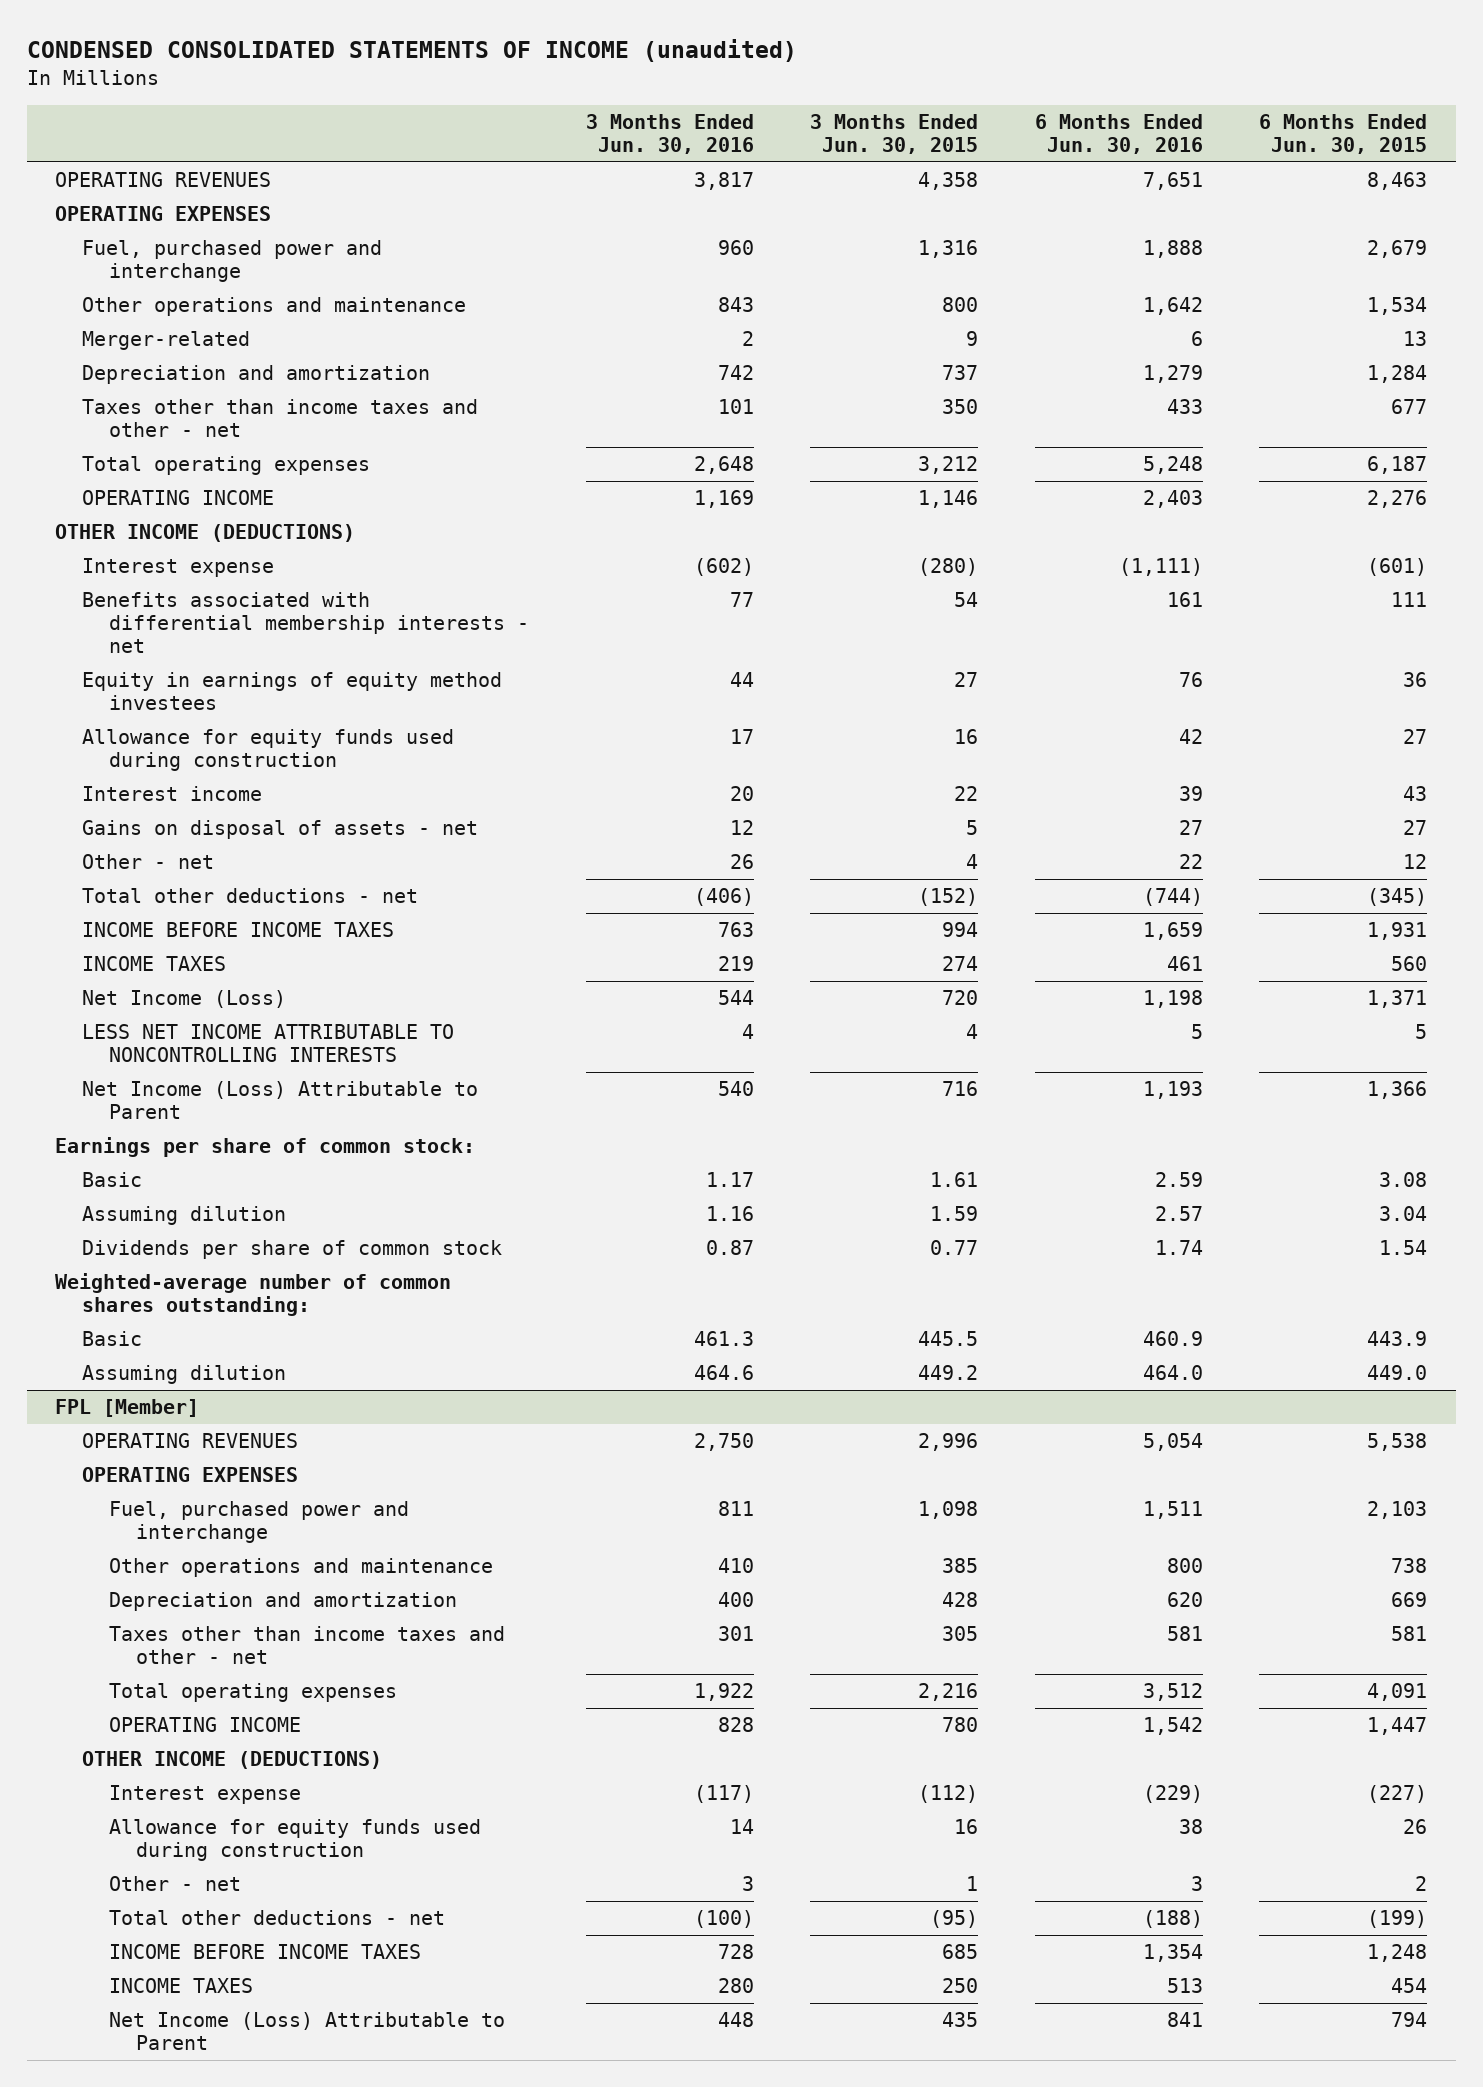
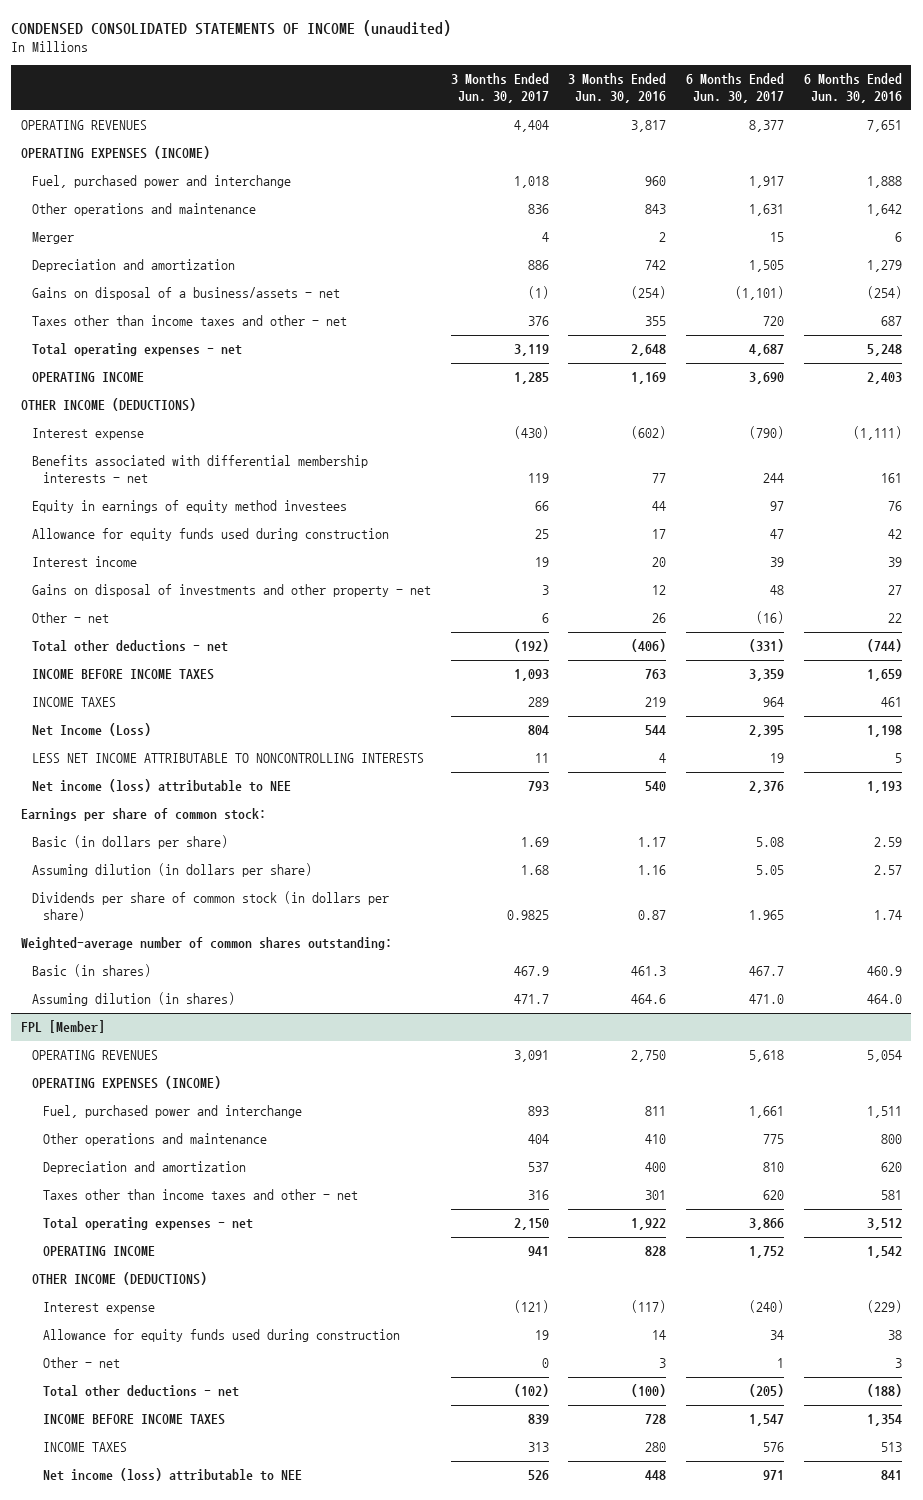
- | 3 Months Ended Jun. 30, 2016 | 3 Months Ended Jun. 30, 2015 | 6 Months Ended Jun. 30, 2016 | 6 Months Ended Jun. 30, 2015
+ | 3 Months Ended Jun. 30, 2017 | 3 Months Ended Jun. 30, 2016 | 6 Months Ended Jun. 30, 2017 | 6 Months Ended Jun. 30, 2016
- OPERATING EXPENSES
+ OPERATING EXPENSES (INCOME)
- Merger-related | 2 | 9 | 6 | 13
+ Merger | 4 | 2 | 15 | 6
- Taxes other than income taxes and other - net | 101 | 350 | 433 | 677
- Total operating expenses | 2,648 | 3,212 | 5,248 | 6,187
+ Gains on disposal of a business/assets - net | (1) | (254) | (1,101) | (254)
+ Taxes other than income taxes and other - net | 376 | 355 | 720 | 687
+ Total operating expenses - net | 3,119 | 2,648 | 4,687 | 5,248
- Gains on disposal of assets - net | 12 | 5 | 27 | 27
+ Gains on disposal of investments and other property - net | 3 | 12 | 48 | 27
- Net Income (Loss) Attributable to Parent | 540 | 716 | 1,193 | 1,366
+ Net income (loss) attributable to NEE | 793 | 540 | 2,376 | 1,193
- Basic | 1.17 | 1.61 | 2.59 | 3.08
- Assuming dilution | 1.16 | 1.59 | 2.57 | 3.04
- Dividends per share of common stock | 0.87 | 0.77 | 1.74 | 1.54
+ Basic (in dollars per share) | 1.69 | 1.17 | 5.08 | 2.59
+ Assuming dilution (in dollars per share) | 1.68 | 1.16 | 5.05 | 2.57
+ Dividends per share of common stock (in dollars per share) | 0.9825 | 0.87 | 1.965 | 1.74
- Basic | 461.3 | 445.5 | 460.9 | 443.9
- Assuming dilution | 464.6 | 449.2 | 464.0 | 449.0
+ Basic (in shares) | 467.9 | 461.3 | 467.7 | 460.9
+ Assuming dilution (in shares) | 471.7 | 464.6 | 471.0 | 464.0
@ FPL [Member]
- OPERATING EXPENSES
+ OPERATING EXPENSES (INCOME)
- Total operating expenses | 1,922 | 2,216 | 3,512 | 4,091
+ Total operating expenses - net | 2,150 | 1,922 | 3,866 | 3,512
- Net Income (Loss) Attributable to Parent | 448 | 435 | 841 | 794
+ Net income (loss) attributable to NEE | 526 | 448 | 971 | 841

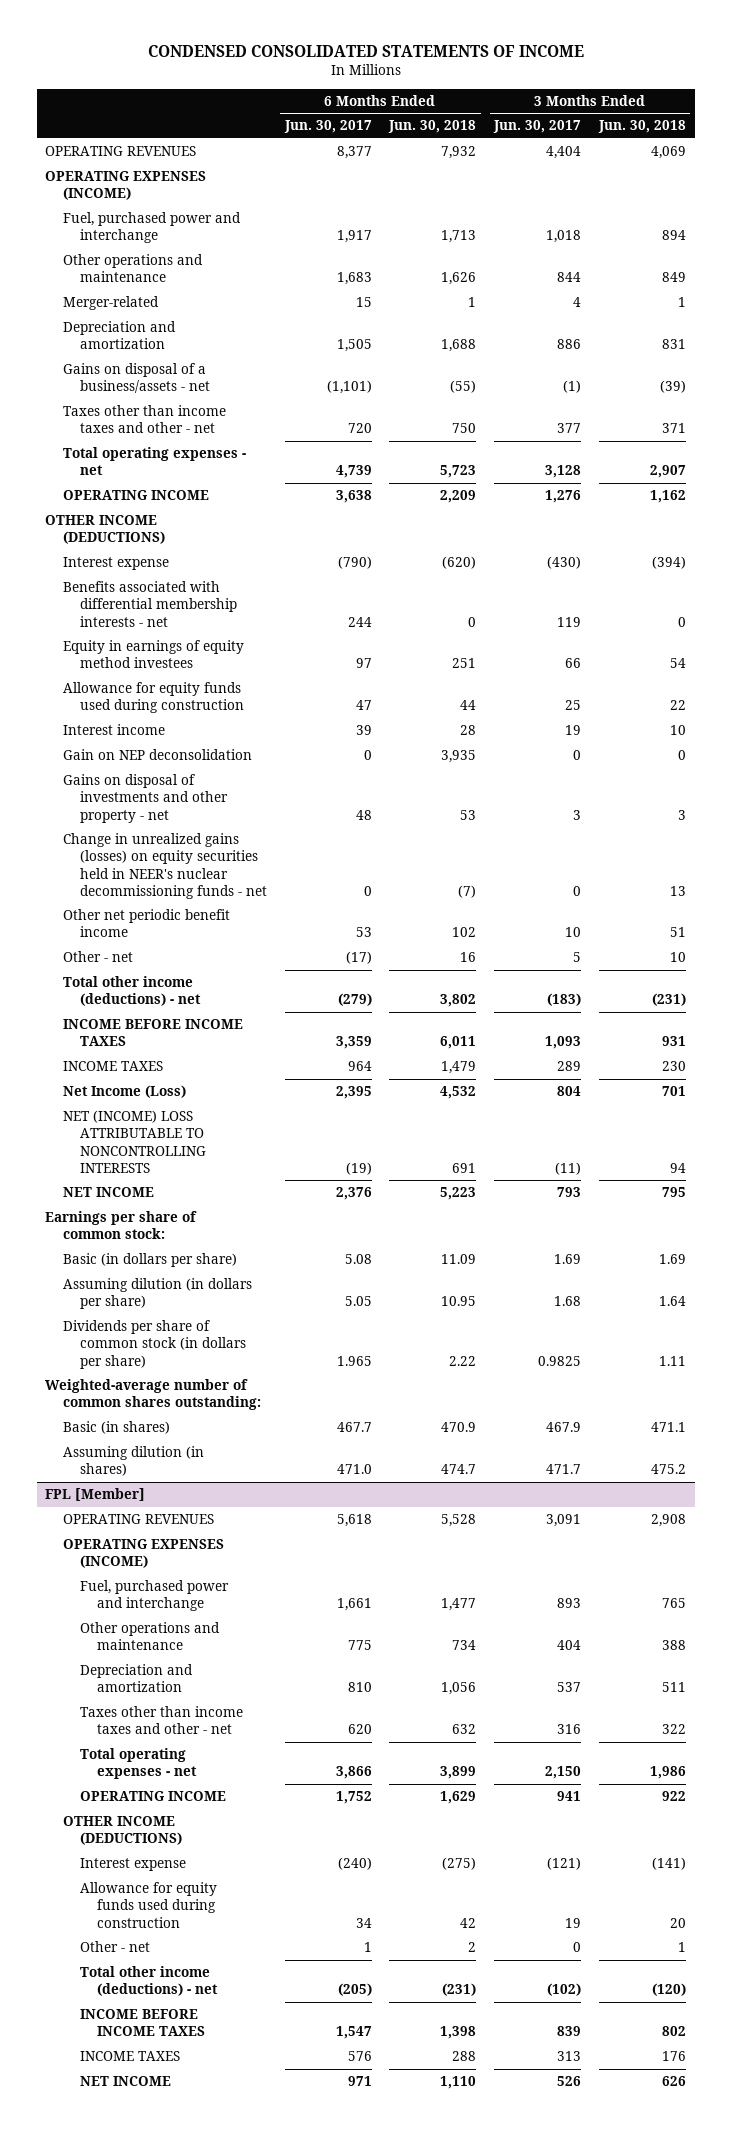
- CONDENSED CONSOLIDATED STATEMENTS OF INCOME (unaudited)
+ CONDENSED CONSOLIDATED STATEMENTS OF INCOME
- | 3 Months Ended Jun. 30, 2017 | 3 Months Ended Jun. 30, 2016 | 6 Months Ended Jun. 30, 2017 | 6 Months Ended Jun. 30, 2016
+ | 6 Months Ended Jun. 30, 2017 | 6 Months Ended Jun. 30, 2018 | 3 Months Ended Jun. 30, 2017 | 3 Months Ended Jun. 30, 2018
- Other operations and maintenance | 836 | 843 | 1,631 | 1,642
- Merger | 4 | 2 | 15 | 6
+ Other operations and maintenance | 1,683 | 1,626 | 844 | 849
+ Merger-related | 15 | 1 | 4 | 1
- Taxes other than income taxes and other - net | 376 | 355 | 720 | 687
- Total operating expenses - net | 3,119 | 2,648 | 4,687 | 5,248
- OPERATING INCOME | 1,285 | 1,169 | 3,690 | 2,403
+ Taxes other than income taxes and other - net | 720 | 750 | 377 | 371
+ Total operating expenses - net | 4,739 | 5,723 | 3,128 | 2,907
+ OPERATING INCOME | 3,638 | 2,209 | 1,276 | 1,162
+ Gain on NEP deconsolidation | 0 | 3,935 | 0 | 0
- Other - net | 6 | 26 | (16) | 22
- Total other deductions - net | (192) | (406) | (331) | (744)
+ Change in unrealized gains (losses) on equity securities held in NEER's nuclear decommissioning funds - net | 0 | (7) | 0 | 13
+ Other net periodic benefit income | 53 | 102 | 10 | 51
+ Other - net | (17) | 16 | 5 | 10
+ Total other income (deductions) - net | (279) | 3,802 | (183) | (231)
- LESS NET INCOME ATTRIBUTABLE TO NONCONTROLLING INTERESTS | 11 | 4 | 19 | 5
- Net income (loss) attributable to NEE | 793 | 540 | 2,376 | 1,193
+ NET (INCOME) LOSS ATTRIBUTABLE TO NONCONTROLLING INTERESTS | (19) | 691 | (11) | 94
+ NET INCOME | 2,376 | 5,223 | 793 | 795
@ FPL [Member]
- Total other deductions - net | (102) | (100) | (205) | (188)
+ Total other income (deductions) - net | (205) | (231) | (102) | (120)
- Net income (loss) attributable to NEE | 526 | 448 | 971 | 841
+ NET INCOME | 971 | 1,110 | 526 | 626

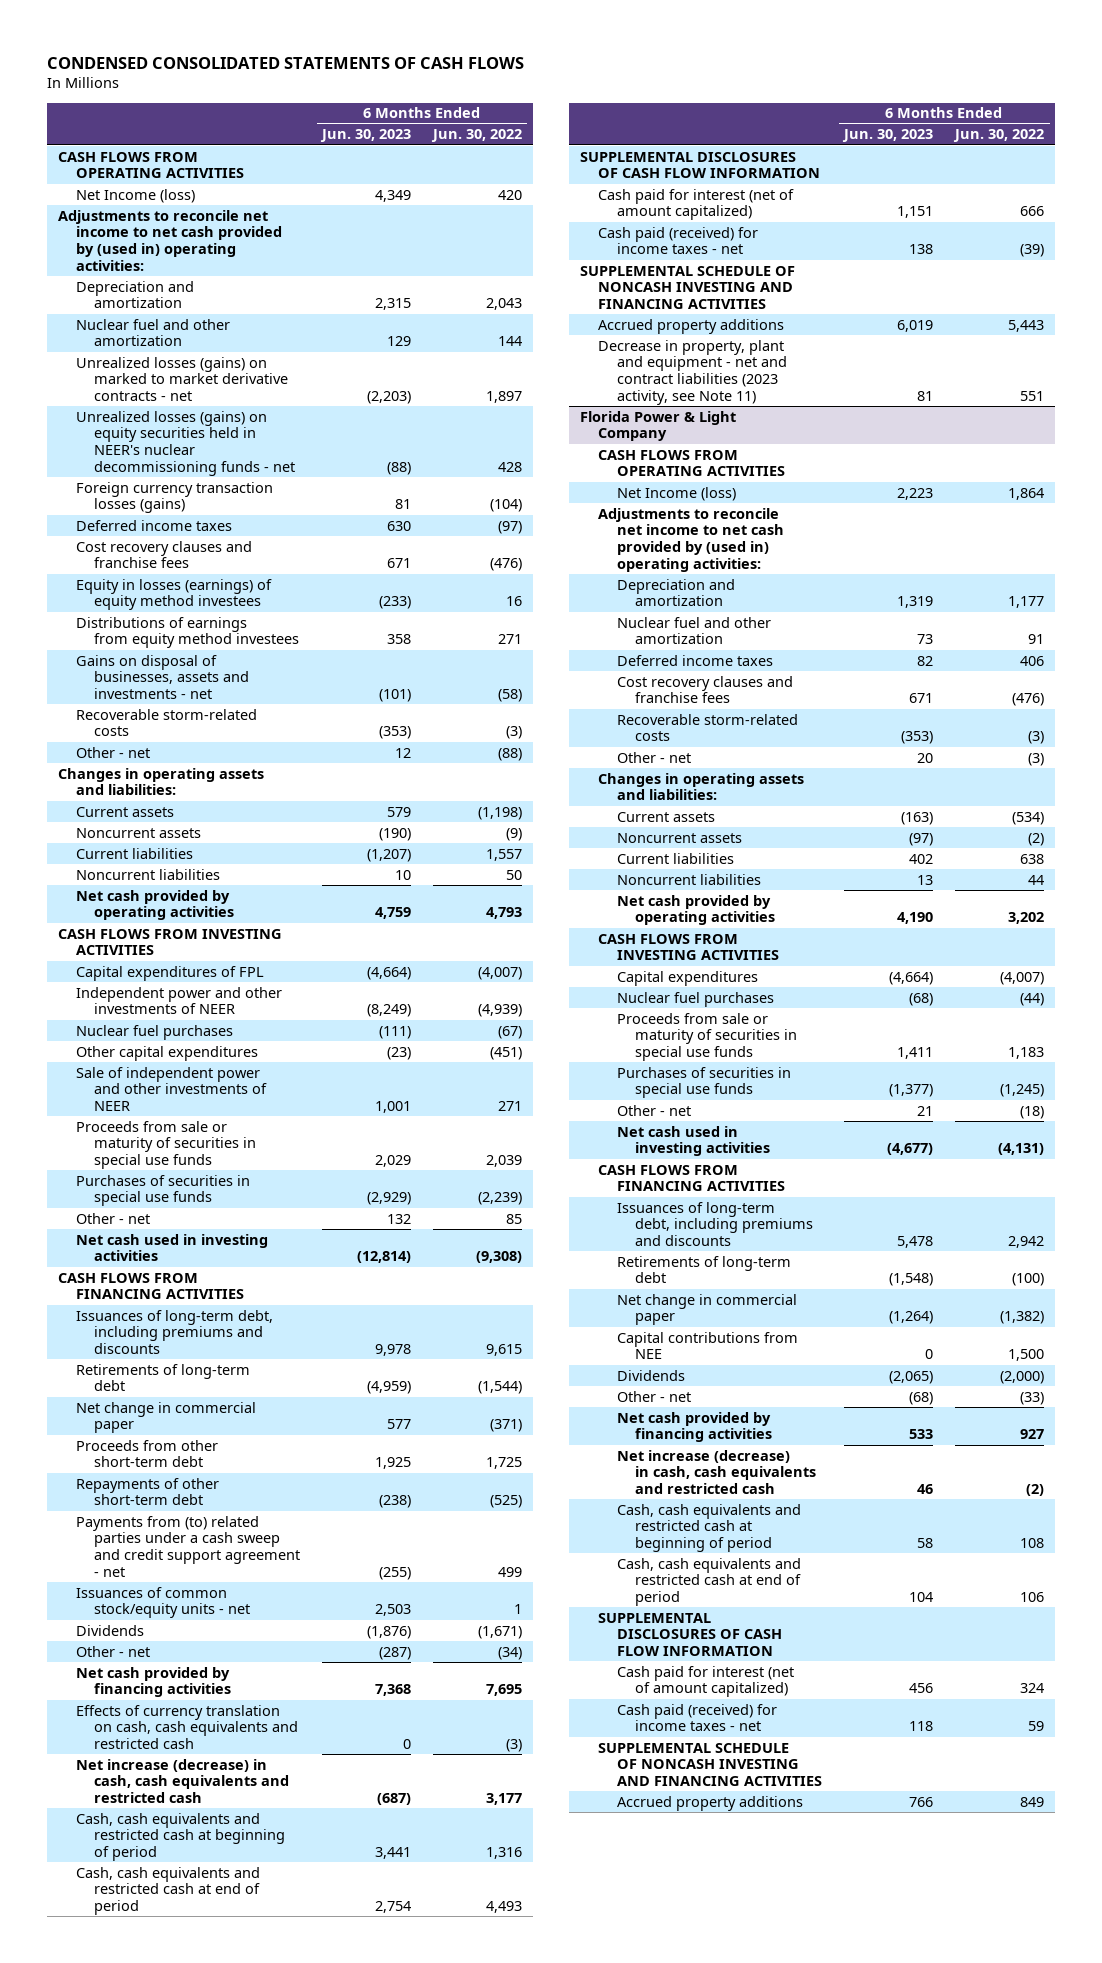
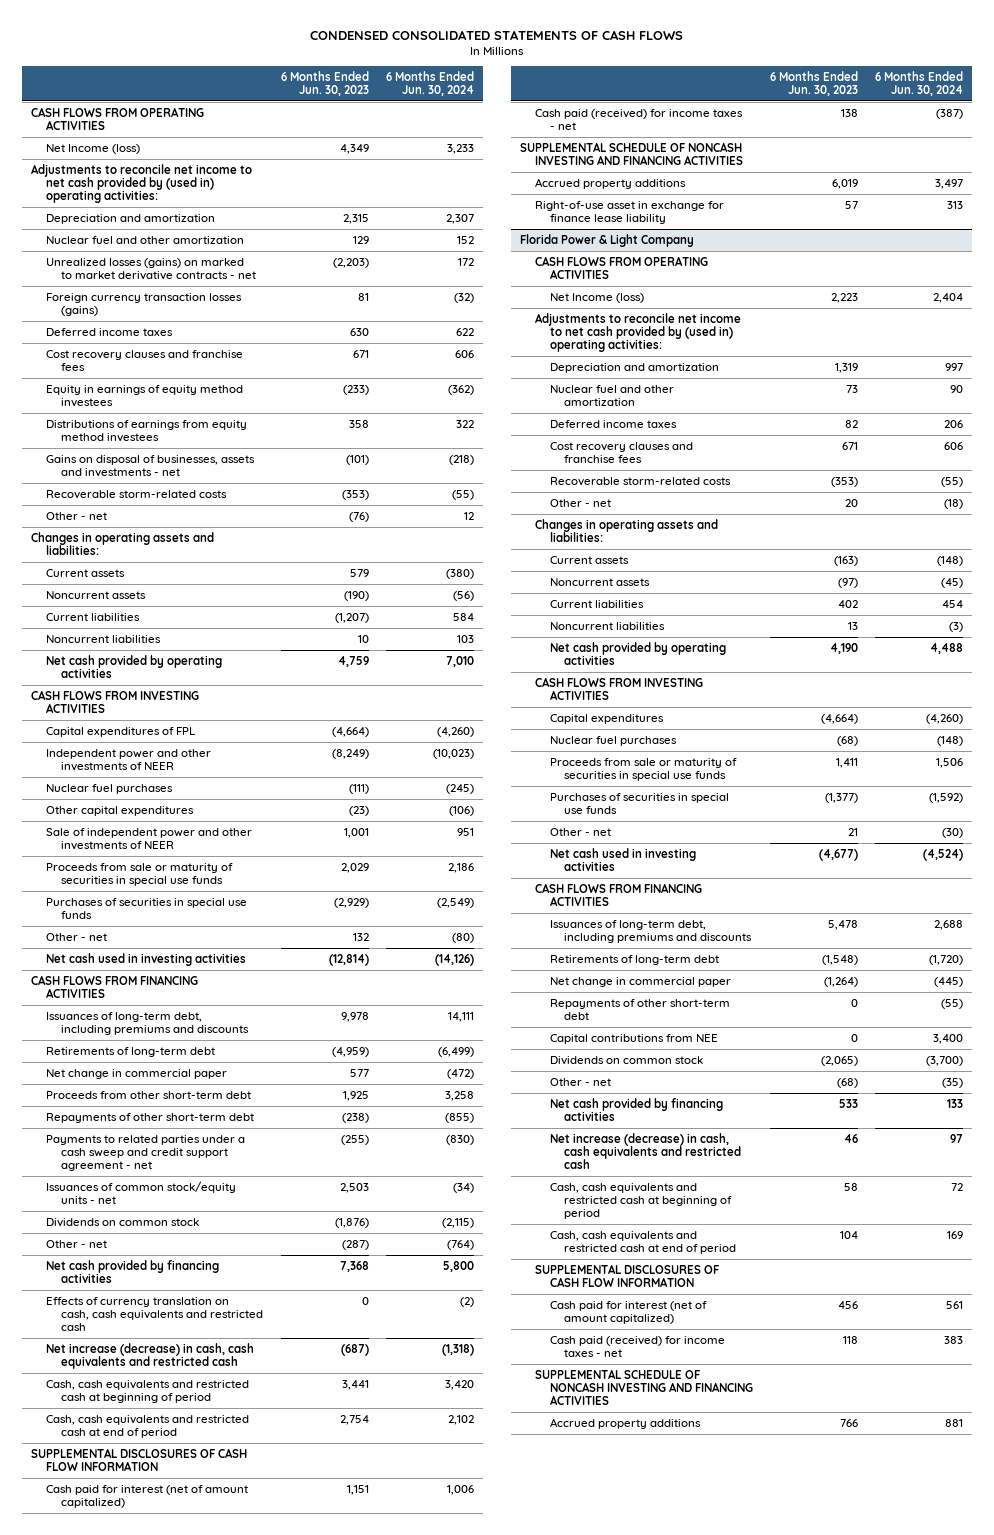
- | 6 Months Ended Jun. 30, 2023 | 6 Months Ended Jun. 30, 2022
+ | 6 Months Ended Jun. 30, 2023 | 6 Months Ended Jun. 30, 2024
- Unrealized losses (gains) on equity securities held in NEER's nuclear decommissioning funds - net | (88) | 428
- Equity in losses (earnings) of equity method investees | (233) | 16
+ Equity in earnings of equity method investees | (233) | (362)
- Other - net | 12 | (88)
+ Other - net | (76) | 12
- Payments from (to) related parties under a cash sweep and credit support agreement - net | (255) | 499
+ Payments to related parties under a cash sweep and credit support agreement - net | (255) | (830)
- Dividends | (1,876) | (1,671)
+ Dividends on common stock | (1,876) | (2,115)
- Decrease in property, plant and equipment - net and contract liabilities (2023 activity, see Note 11) | 81 | 551
+ Right-of-use asset in exchange for finance lease liability | 57 | 313
@ Florida Power & Light Company
+ Repayments of other short-term debt | 0 | (55)
- Dividends | (2,065) | (2,000)
+ Dividends on common stock | (2,065) | (3,700)

